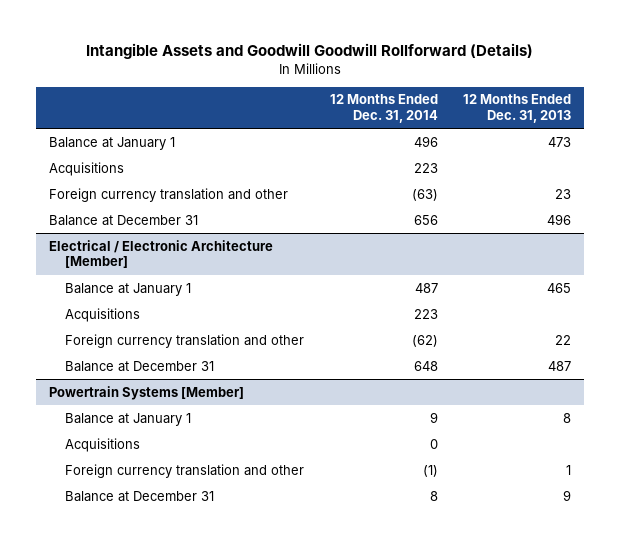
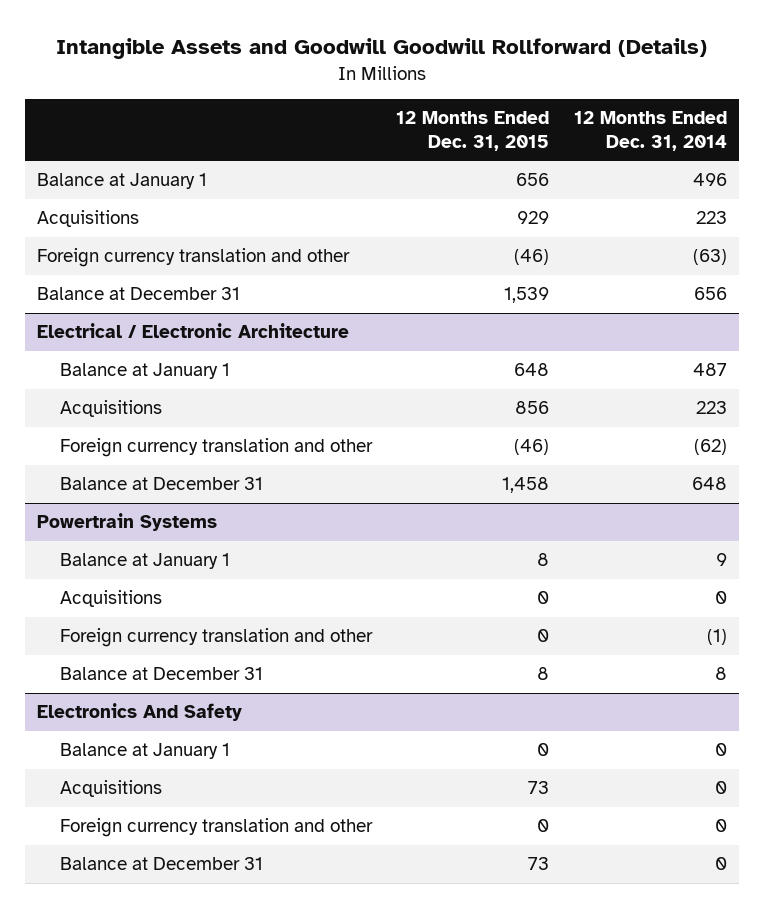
- | 12 Months Ended Dec. 31, 2014 | 12 Months Ended Dec. 31, 2013
+ | 12 Months Ended Dec. 31, 2015 | 12 Months Ended Dec. 31, 2014
- Electrical / Electronic Architecture [Member]
+ Electrical / Electronic Architecture
- Powertrain Systems [Member]
+ Powertrain Systems
+ Electronics And Safety
+ Balance at January 1 | 0 | 0
+ Acquisitions | 73 | 0
+ Foreign currency translation and other | 0 | 0
+ Balance at December 31 | 73 | 0

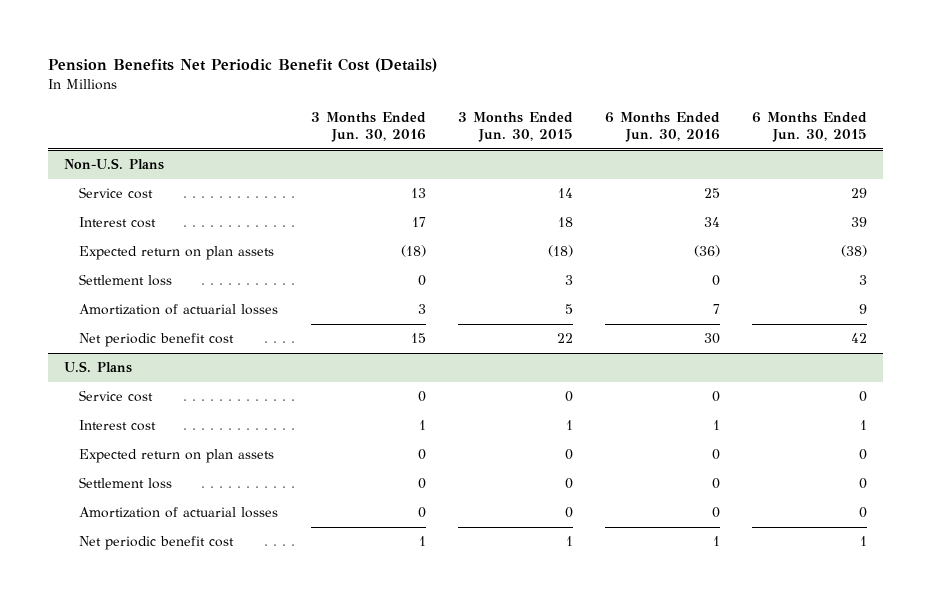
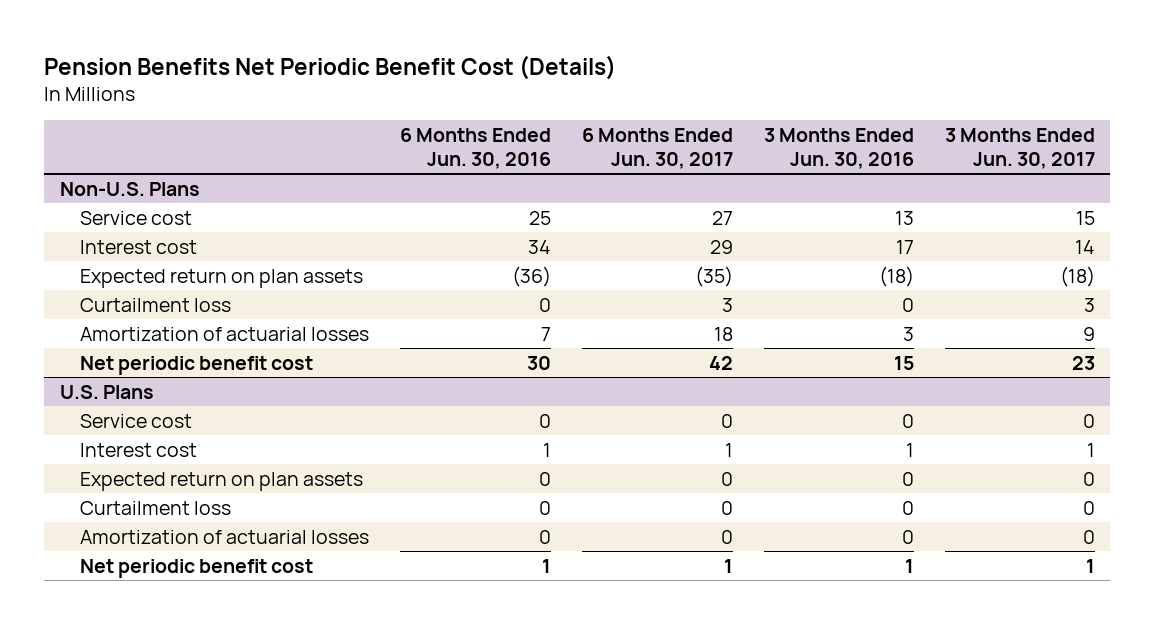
- | 3 Months Ended Jun. 30, 2016 | 3 Months Ended Jun. 30, 2015 | 6 Months Ended Jun. 30, 2016 | 6 Months Ended Jun. 30, 2015
+ | 6 Months Ended Jun. 30, 2016 | 6 Months Ended Jun. 30, 2017 | 3 Months Ended Jun. 30, 2016 | 3 Months Ended Jun. 30, 2017
@ Non-U.S. Plans
- Settlement loss | 0 | 3 | 0 | 3
+ Curtailment loss | 0 | 3 | 0 | 3
@ U.S. Plans
- Settlement loss | 0 | 0 | 0 | 0
+ Curtailment loss | 0 | 0 | 0 | 0

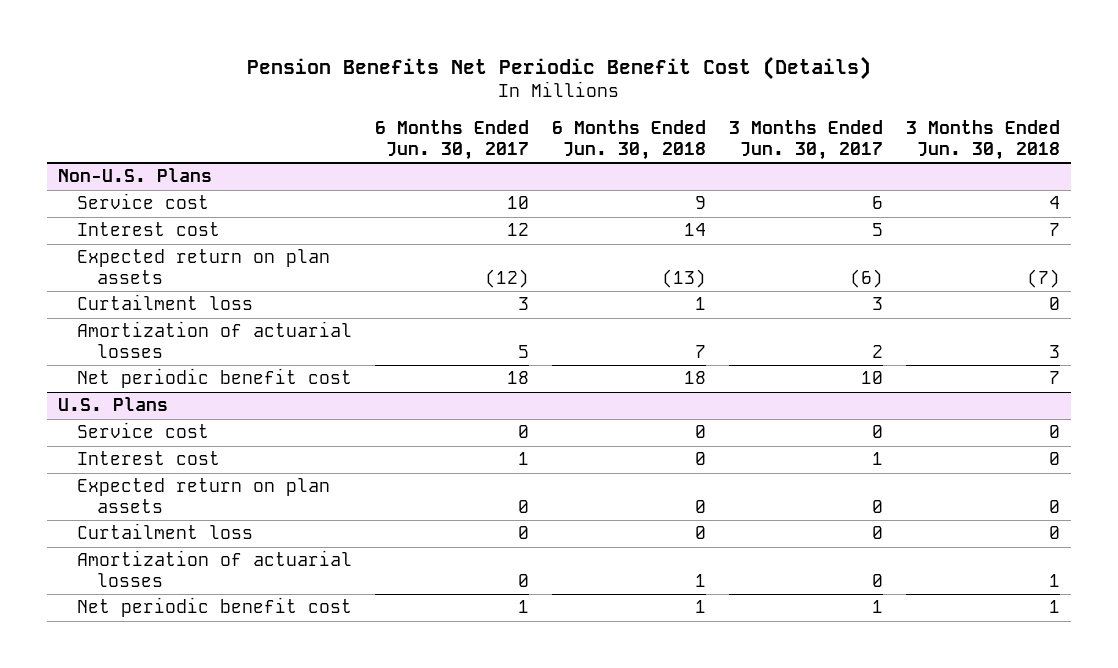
- | 6 Months Ended Jun. 30, 2016 | 6 Months Ended Jun. 30, 2017 | 3 Months Ended Jun. 30, 2016 | 3 Months Ended Jun. 30, 2017
+ | 6 Months Ended Jun. 30, 2017 | 6 Months Ended Jun. 30, 2018 | 3 Months Ended Jun. 30, 2017 | 3 Months Ended Jun. 30, 2018
@ Non-U.S. Plans
- Service cost | 25 | 27 | 13 | 15
- Interest cost | 34 | 29 | 17 | 14
- Expected return on plan assets | (36) | (35) | (18) | (18)
+ Service cost | 10 | 9 | 6 | 4
+ Interest cost | 12 | 14 | 5 | 7
+ Expected return on plan assets | (12) | (13) | (6) | (7)
- Amortization of actuarial losses | 7 | 18 | 3 | 9
- Net periodic benefit cost | 30 | 42 | 15 | 23
+ Amortization of actuarial losses | 5 | 7 | 2 | 3
+ Net periodic benefit cost | 18 | 18 | 10 | 7

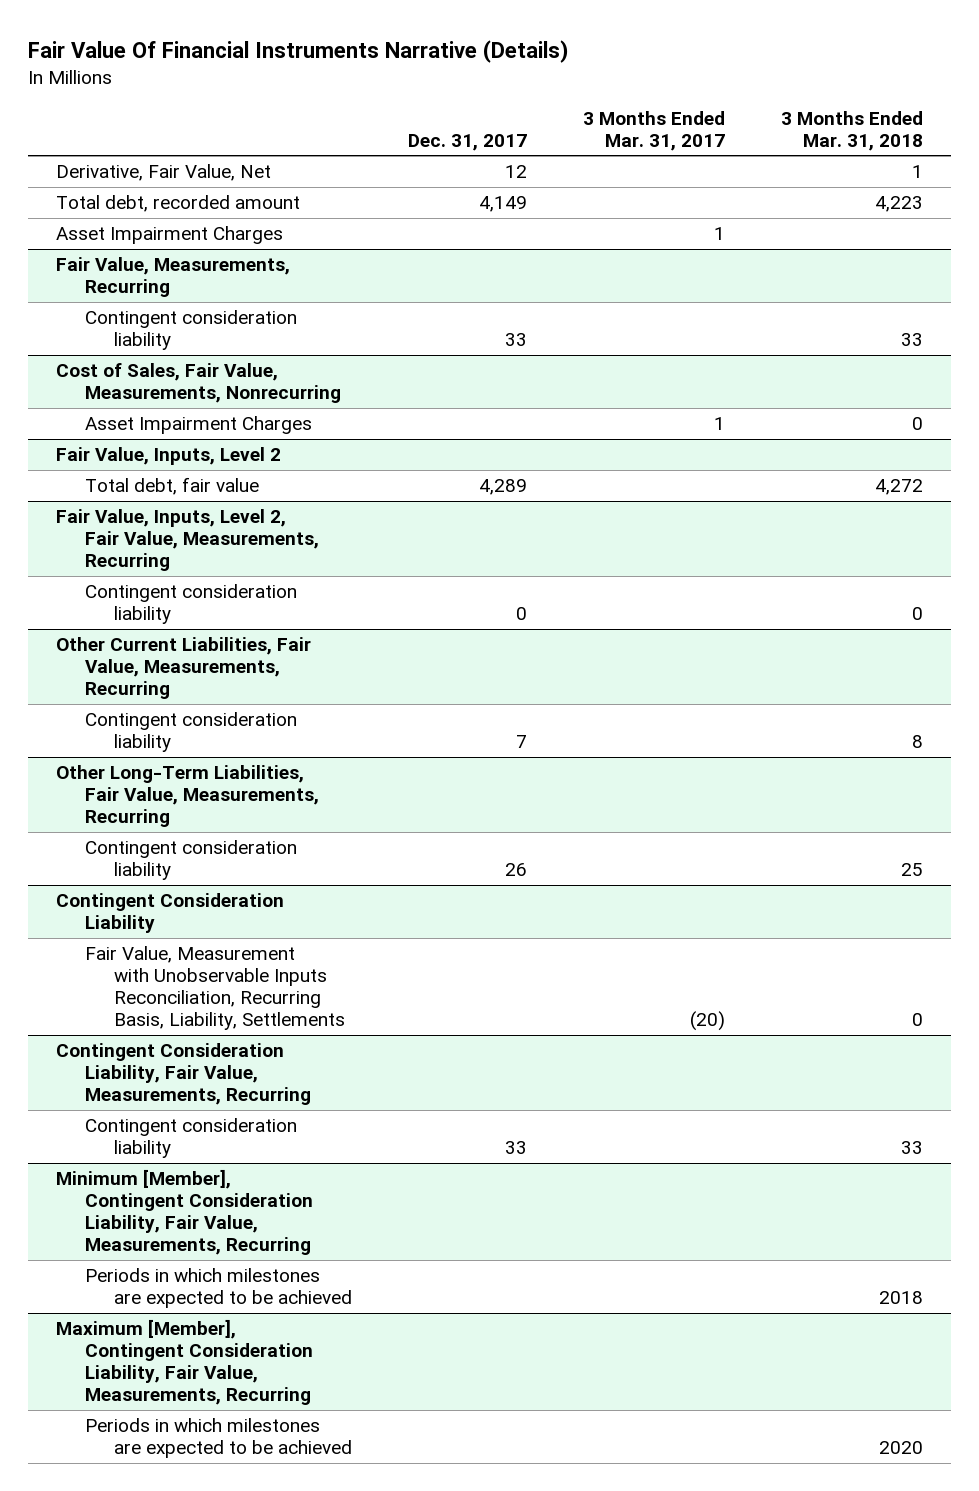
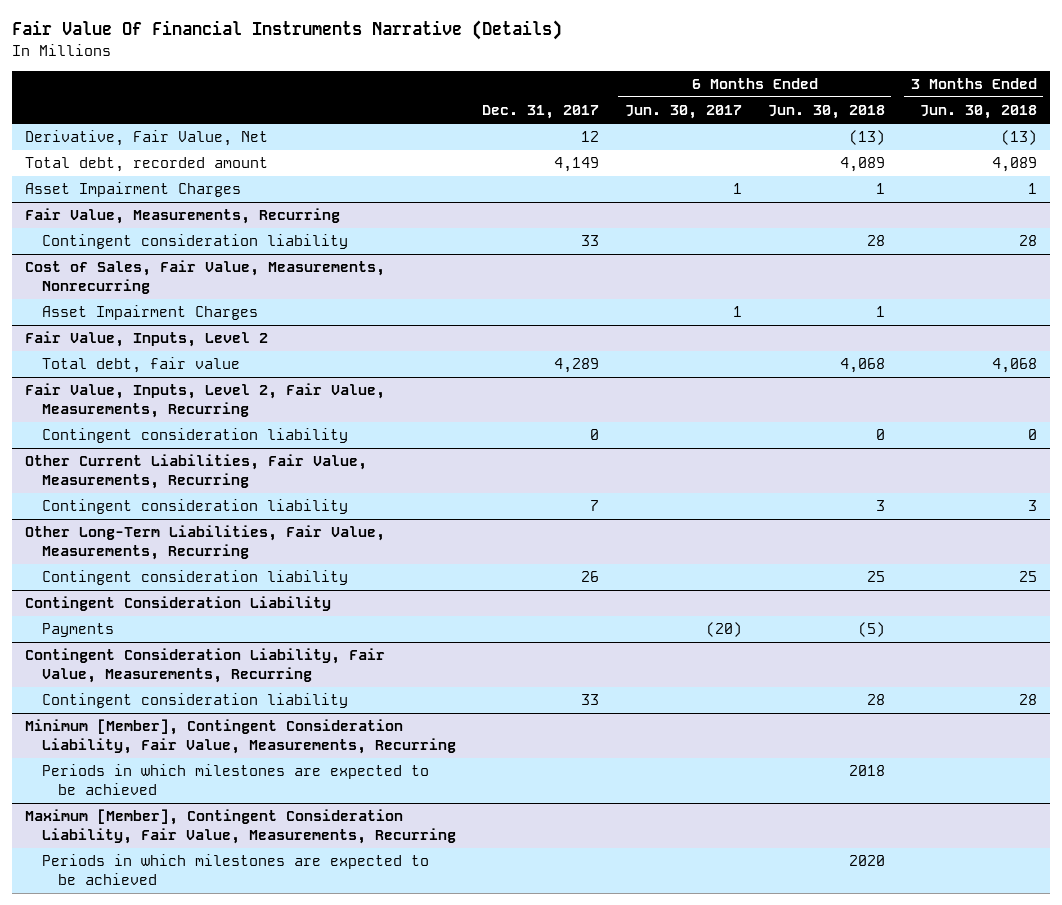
- | Dec. 31, 2017 | 3 Months Ended Mar. 31, 2017 | 3 Months Ended Mar. 31, 2018
+ | Dec. 31, 2017 | 6 Months Ended Jun. 30, 2017 | 6 Months Ended Jun. 30, 2018 | 3 Months Ended Jun. 30, 2018
@ Contingent Consideration Liability
- Fair Value, Measurement with Unobservable Inputs Reconciliation, Recurring Basis, Liability, Settlements | | (20) | 0
+ Payments | | (20) | (5) |

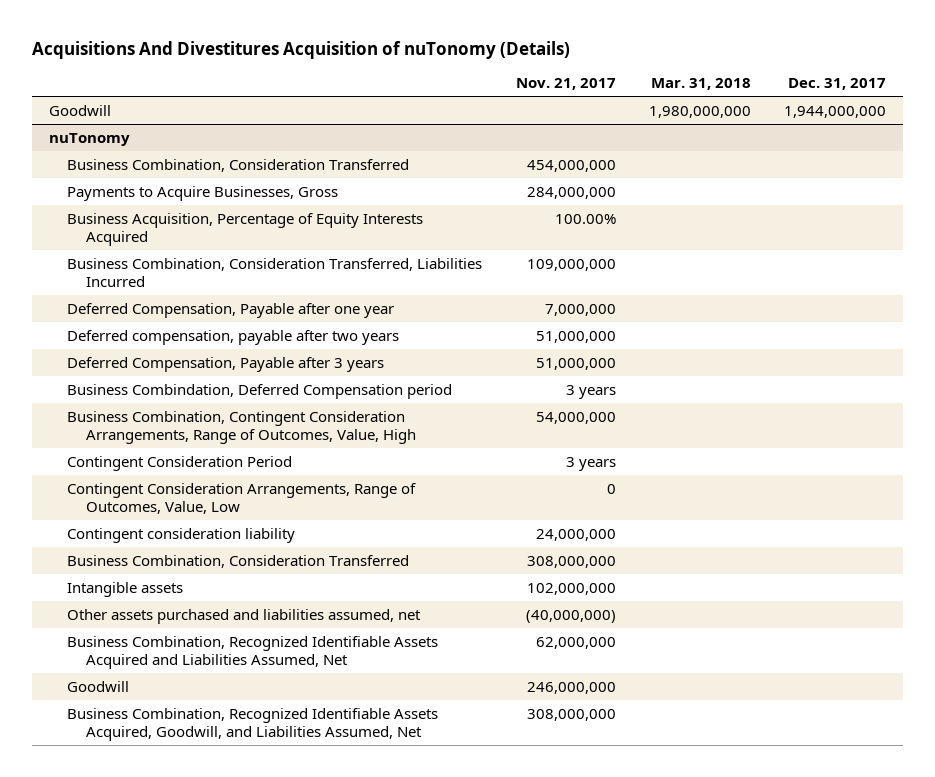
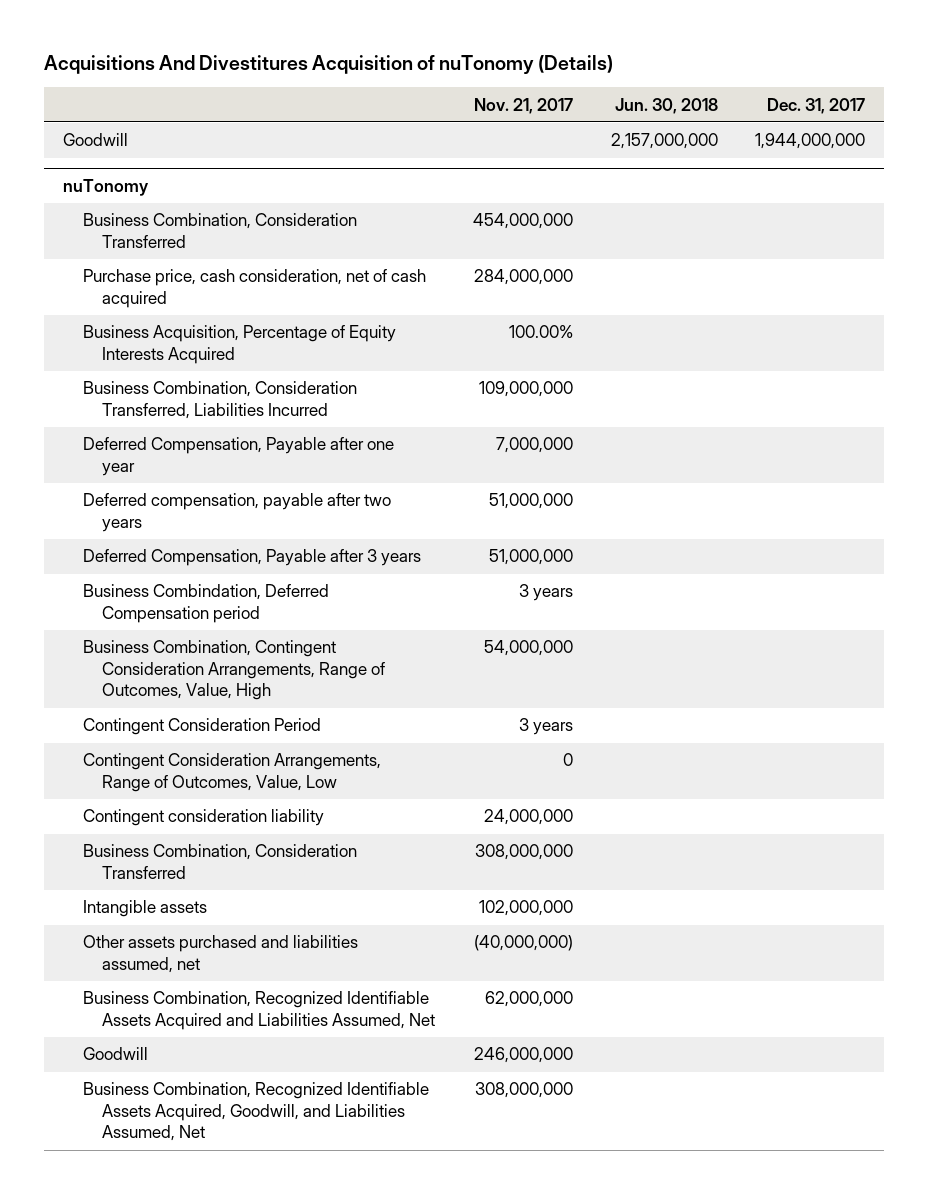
- | Nov. 21, 2017 | Mar. 31, 2018 | Dec. 31, 2017
+ | Nov. 21, 2017 | Jun. 30, 2018 | Dec. 31, 2017
@ nuTonomy
- Payments to Acquire Businesses, Gross | 284,000,000 | |
+ Purchase price, cash consideration, net of cash acquired | 284,000,000 | |

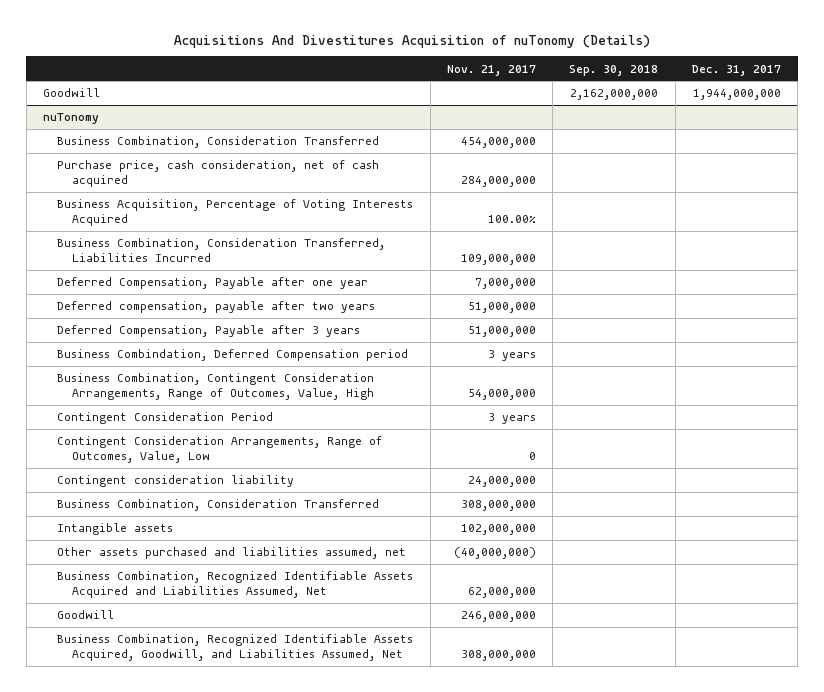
- | Nov. 21, 2017 | Jun. 30, 2018 | Dec. 31, 2017
+ | Nov. 21, 2017 | Sep. 30, 2018 | Dec. 31, 2017
@ nuTonomy
- Business Acquisition, Percentage of Equity Interests Acquired | 100.00% | |
+ Business Acquisition, Percentage of Voting Interests Acquired | 100.00% | |

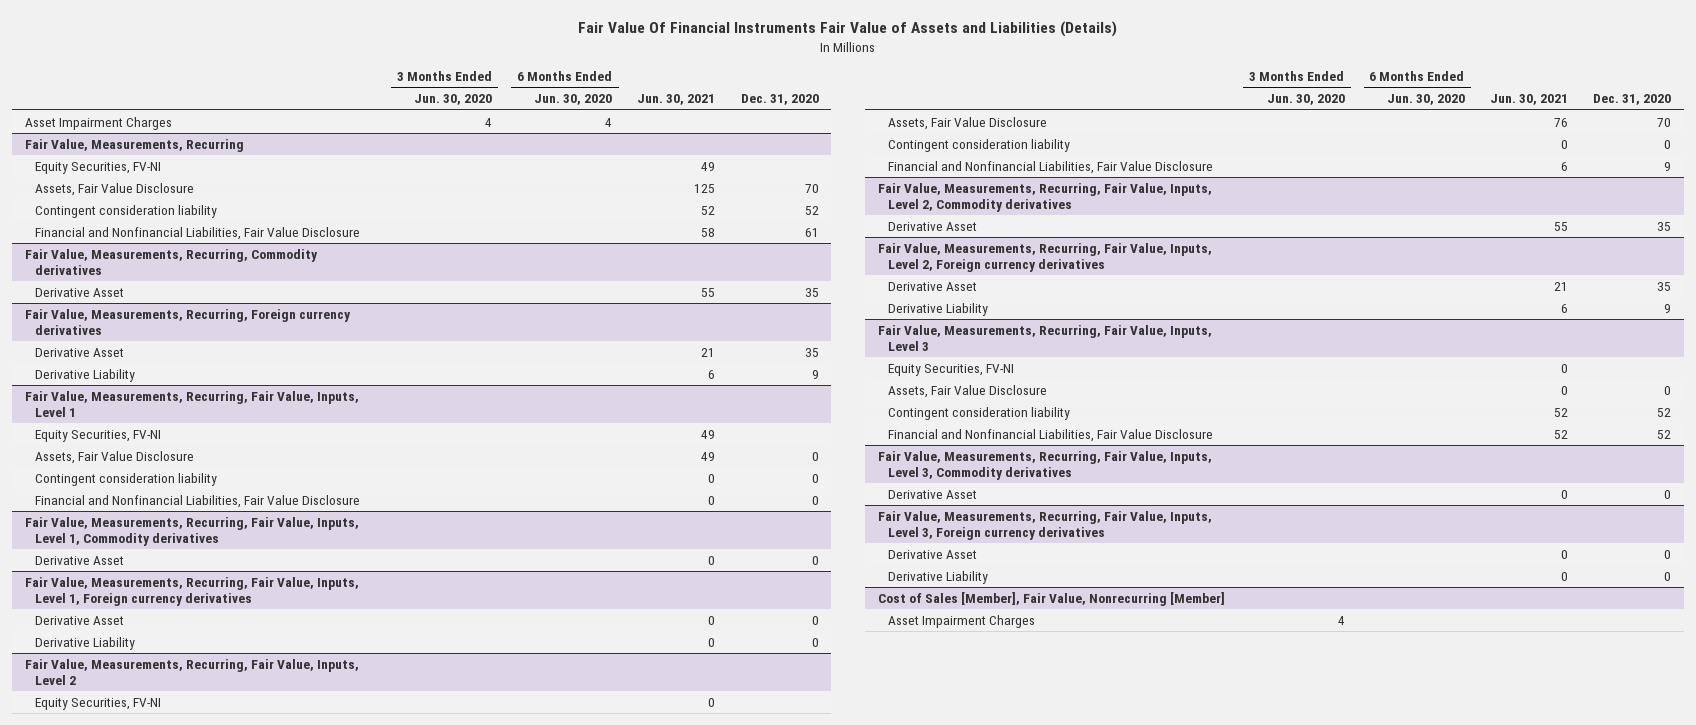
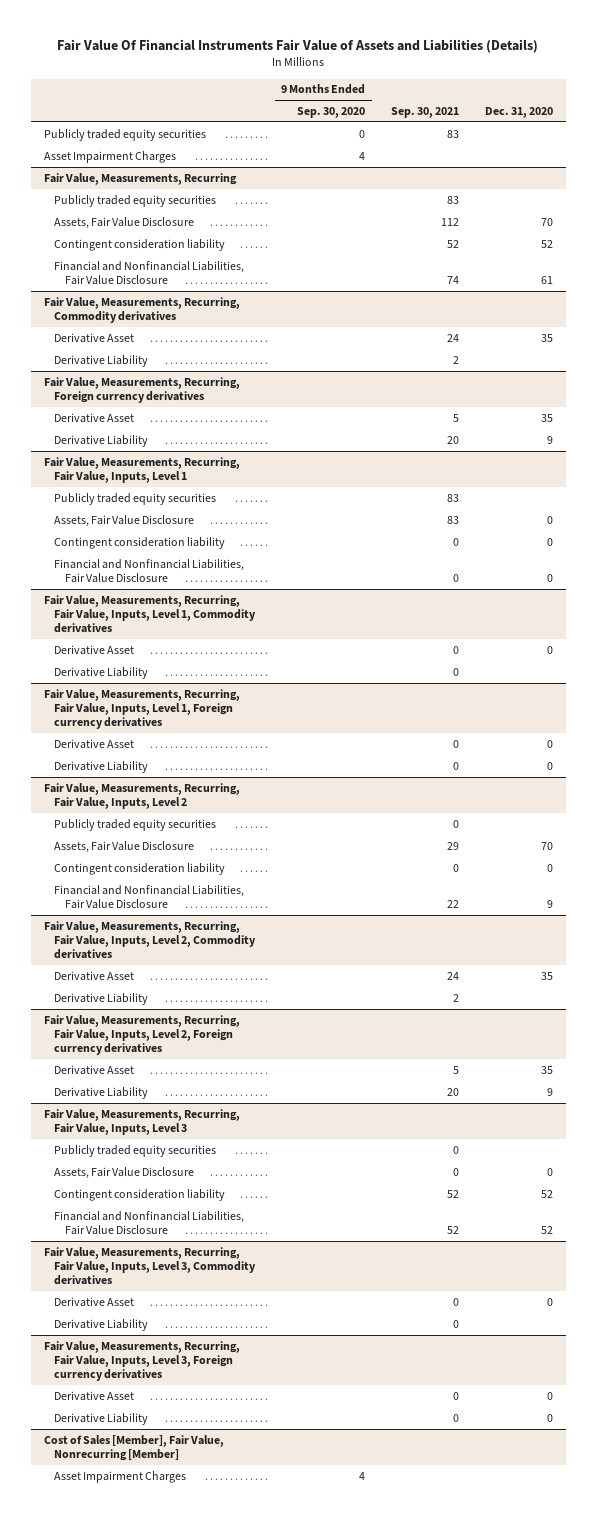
- | 3 Months Ended Jun. 30, 2020 | 6 Months Ended Jun. 30, 2020 | Jun. 30, 2021 | Dec. 31, 2020
+ | 9 Months Ended Sep. 30, 2020 | Sep. 30, 2021 | Dec. 31, 2020
+ Publicly traded equity securities | 0 | 83 |
@ Fair Value, Measurements, Recurring
- Equity Securities, FV-NI | | | 49 |
+ Publicly traded equity securities | | 83 |
@ Fair Value, Measurements, Recurring, Commodity derivatives
+ Derivative Liability | | 2 |
@ Fair Value, Measurements, Recurring, Fair Value, Inputs, Level 1
- Equity Securities, FV-NI | | | 49 |
+ Publicly traded equity securities | | 83 |
@ Fair Value, Measurements, Recurring, Fair Value, Inputs, Level 1, Commodity derivatives
+ Derivative Liability | | 0 |
@ Fair Value, Measurements, Recurring, Fair Value, Inputs, Level 2
- Equity Securities, FV-NI | | | 0 |
+ Publicly traded equity securities | | 0 |
@ Fair Value, Measurements, Recurring, Fair Value, Inputs, Level 2, Commodity derivatives
+ Derivative Liability | | 2 |
@ Fair Value, Measurements, Recurring, Fair Value, Inputs, Level 3
- Equity Securities, FV-NI | | | 0 |
+ Publicly traded equity securities | | 0 |
@ Fair Value, Measurements, Recurring, Fair Value, Inputs, Level 3, Commodity derivatives
+ Derivative Liability | | 0 |

